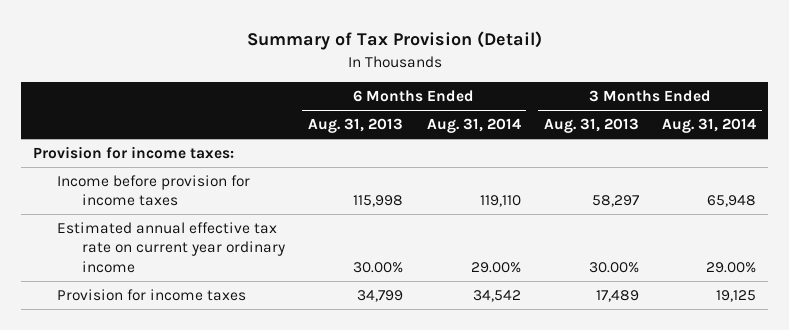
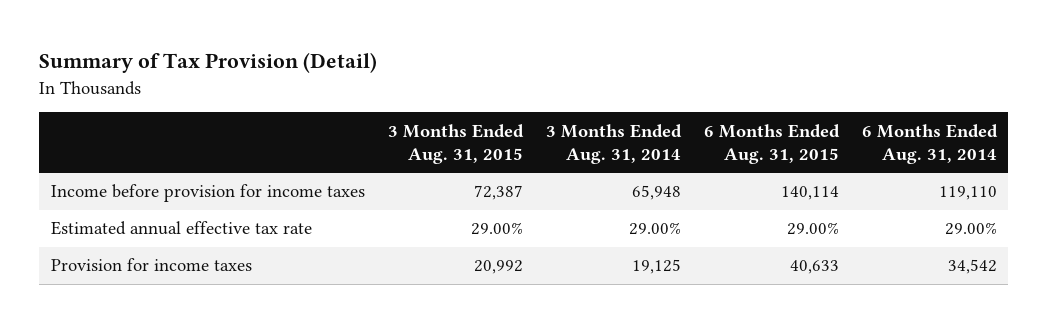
- | 6 Months Ended Aug. 31, 2013 | 6 Months Ended Aug. 31, 2014 | 3 Months Ended Aug. 31, 2013 | 3 Months Ended Aug. 31, 2014
+ | 3 Months Ended Aug. 31, 2015 | 3 Months Ended Aug. 31, 2014 | 6 Months Ended Aug. 31, 2015 | 6 Months Ended Aug. 31, 2014
- Provision for income taxes:
- Estimated annual effective tax rate on current year ordinary income | 30.00% | 29.00% | 30.00% | 29.00%
+ Estimated annual effective tax rate | 29.00% | 29.00% | 29.00% | 29.00%

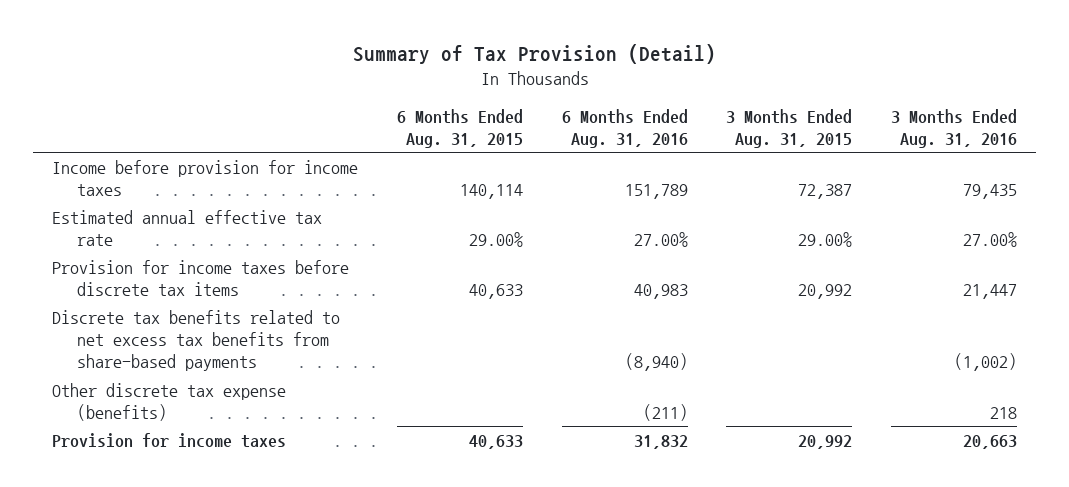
- | 3 Months Ended Aug. 31, 2015 | 3 Months Ended Aug. 31, 2014 | 6 Months Ended Aug. 31, 2015 | 6 Months Ended Aug. 31, 2014
+ | 6 Months Ended Aug. 31, 2015 | 6 Months Ended Aug. 31, 2016 | 3 Months Ended Aug. 31, 2015 | 3 Months Ended Aug. 31, 2016
+ Provision for income taxes before discrete tax items | 40,633 | 40,983 | 20,992 | 21,447
+ Discrete tax benefits related to net excess tax benefits from share-based payments | | (8,940) | | (1,002)
+ Other discrete tax expense (benefits) | | (211) | | 218

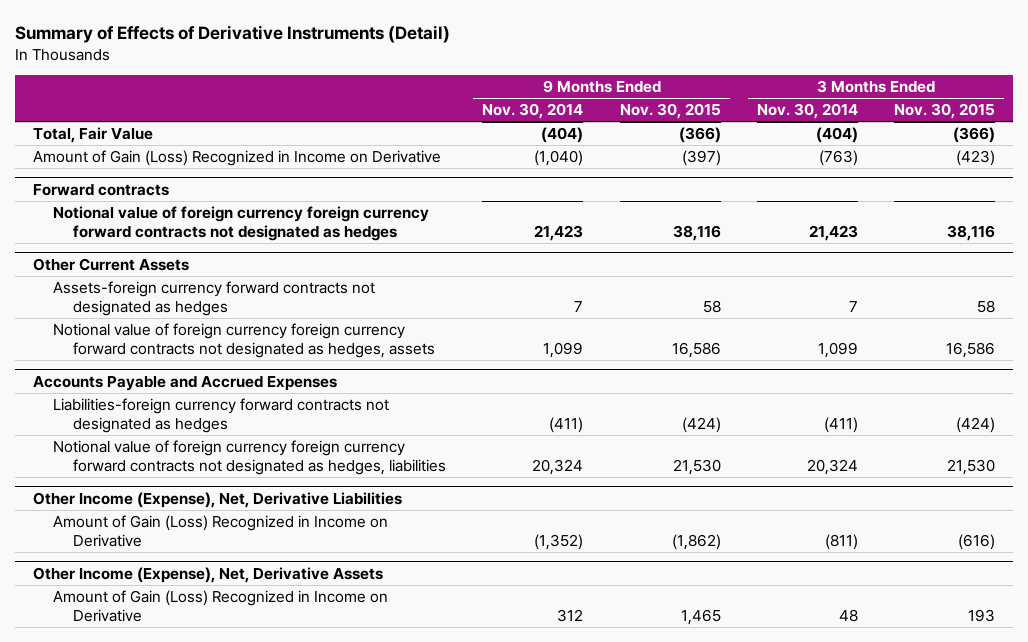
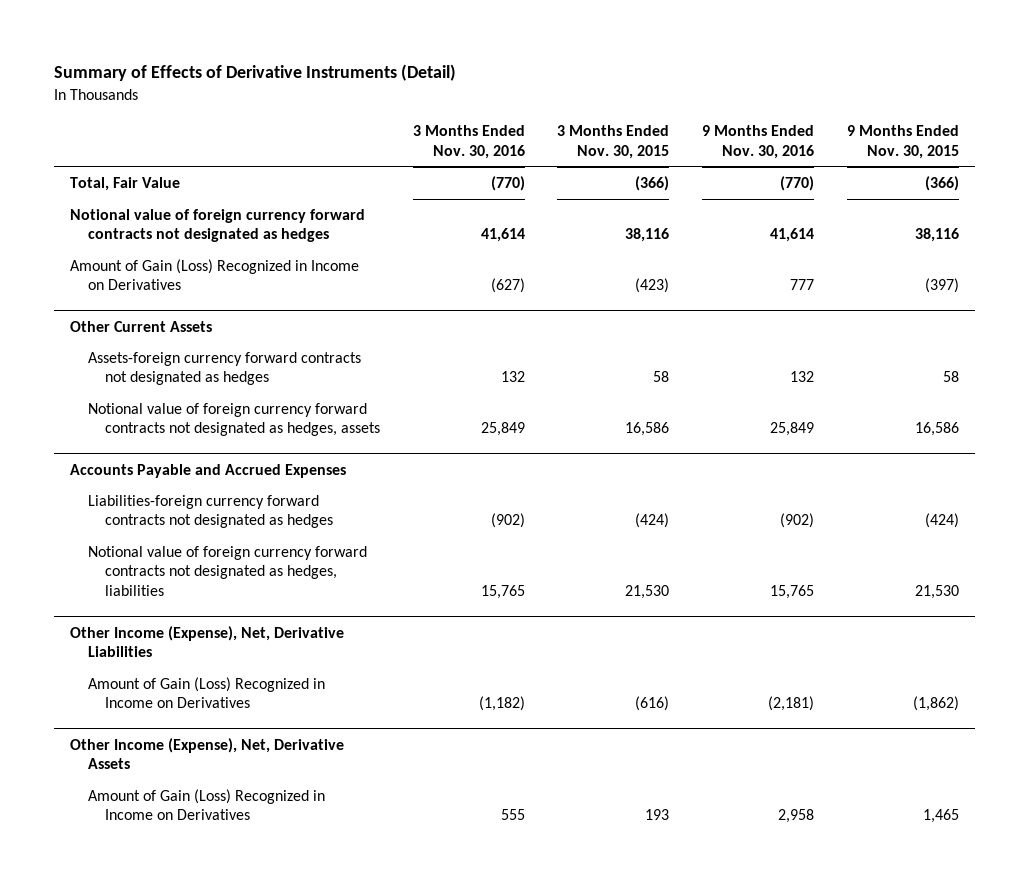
- | 9 Months Ended Nov. 30, 2014 | 9 Months Ended Nov. 30, 2015 | 3 Months Ended Nov. 30, 2014 | 3 Months Ended Nov. 30, 2015
+ | 3 Months Ended Nov. 30, 2016 | 3 Months Ended Nov. 30, 2015 | 9 Months Ended Nov. 30, 2016 | 9 Months Ended Nov. 30, 2015
- Amount of Gain (Loss) Recognized in Income on Derivative | (1,040) | (397) | (763) | (423)
- Forward contracts
- Notional value of foreign currency foreign currency forward contracts not designated as hedges | 21,423 | 38,116 | 21,423 | 38,116
+ Notional value of foreign currency forward contracts not designated as hedges | 41,614 | 38,116 | 41,614 | 38,116
+ Amount of Gain (Loss) Recognized in Income on Derivatives | (627) | (423) | 777 | (397)
@ Other Current Assets
- Notional value of foreign currency foreign currency forward contracts not designated as hedges, assets | 1,099 | 16,586 | 1,099 | 16,586
+ Notional value of foreign currency forward contracts not designated as hedges, assets | 25,849 | 16,586 | 25,849 | 16,586
@ Accounts Payable and Accrued Expenses
- Notional value of foreign currency foreign currency forward contracts not designated as hedges, liabilities | 20,324 | 21,530 | 20,324 | 21,530
+ Notional value of foreign currency forward contracts not designated as hedges, liabilities | 15,765 | 21,530 | 15,765 | 21,530
@ Other Income (Expense), Net, Derivative Liabilities
- Amount of Gain (Loss) Recognized in Income on Derivative | (1,352) | (1,862) | (811) | (616)
+ Amount of Gain (Loss) Recognized in Income on Derivatives | (1,182) | (616) | (2,181) | (1,862)
@ Other Income (Expense), Net, Derivative Assets
- Amount of Gain (Loss) Recognized in Income on Derivative | 312 | 1,465 | 48 | 193
+ Amount of Gain (Loss) Recognized in Income on Derivatives | 555 | 193 | 2,958 | 1,465

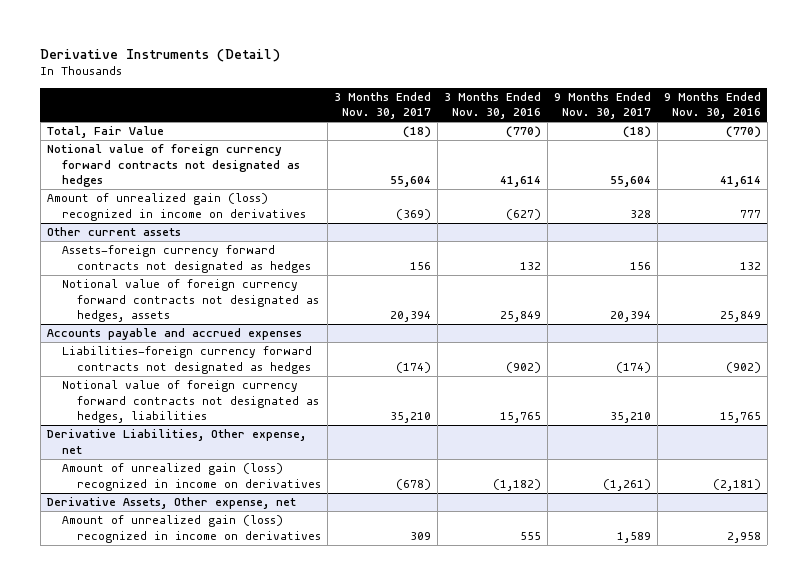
- Summary of Effects of Derivative Instruments (Detail)
+ Derivative Instruments (Detail)
- | 3 Months Ended Nov. 30, 2016 | 3 Months Ended Nov. 30, 2015 | 9 Months Ended Nov. 30, 2016 | 9 Months Ended Nov. 30, 2015
+ | 3 Months Ended Nov. 30, 2017 | 3 Months Ended Nov. 30, 2016 | 9 Months Ended Nov. 30, 2017 | 9 Months Ended Nov. 30, 2016
- Amount of Gain (Loss) Recognized in Income on Derivatives | (627) | (423) | 777 | (397)
- Other Current Assets
+ Amount of unrealized gain (loss) recognized in income on derivatives | (369) | (627) | 328 | 777
+ Other current assets
- Accounts Payable and Accrued Expenses
+ Accounts payable and accrued expenses
- Other Income (Expense), Net, Derivative Liabilities
- Amount of Gain (Loss) Recognized in Income on Derivatives | (1,182) | (616) | (2,181) | (1,862)
- Other Income (Expense), Net, Derivative Assets
- Amount of Gain (Loss) Recognized in Income on Derivatives | 555 | 193 | 2,958 | 1,465
+ Derivative Liabilities, Other expense, net
+ Amount of unrealized gain (loss) recognized in income on derivatives | (678) | (1,182) | (1,261) | (2,181)
+ Derivative Assets, Other expense, net
+ Amount of unrealized gain (loss) recognized in income on derivatives | 309 | 555 | 1,589 | 2,958

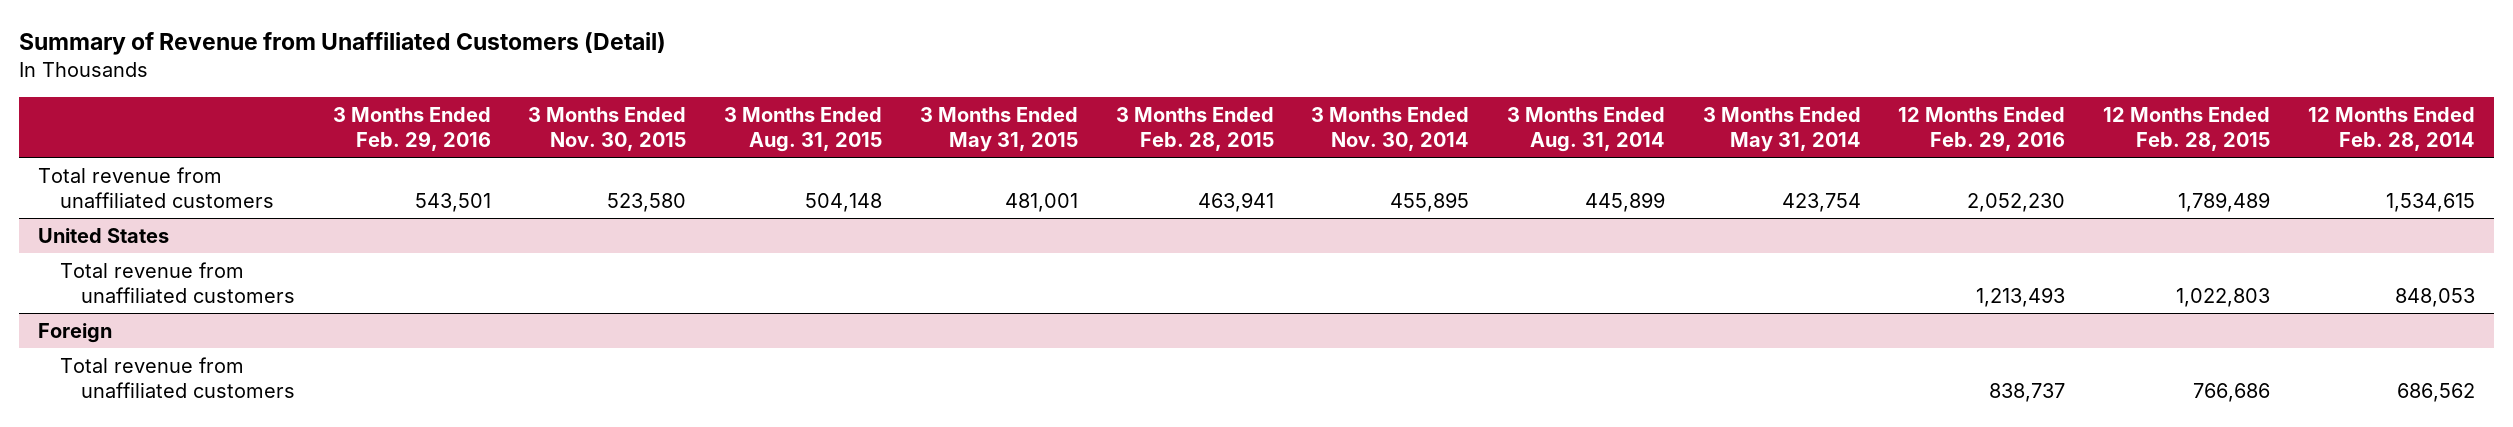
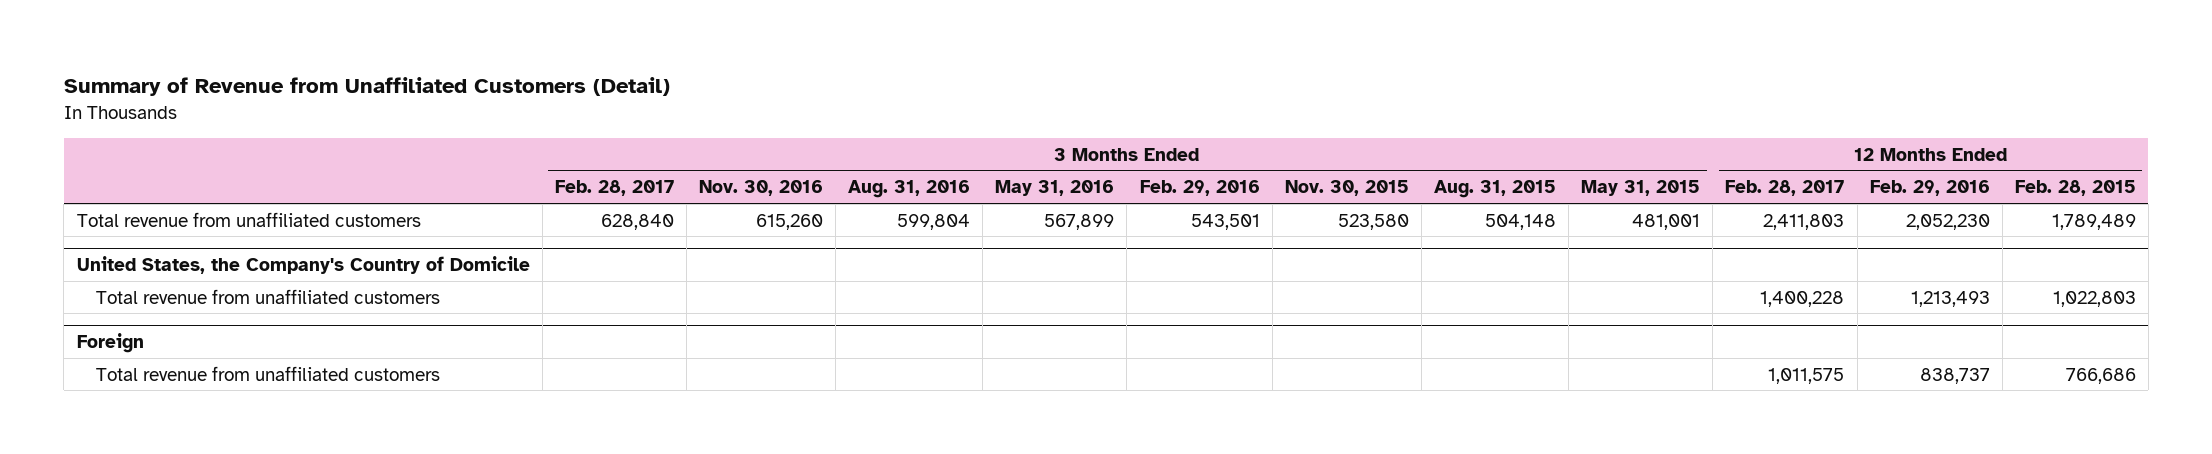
- | 3 Months Ended Feb. 29, 2016 | 3 Months Ended Nov. 30, 2015 | 3 Months Ended Aug. 31, 2015 | 3 Months Ended May 31, 2015 | 3 Months Ended Feb. 28, 2015 | 3 Months Ended Nov. 30, 2014 | 3 Months Ended Aug. 31, 2014 | 3 Months Ended May 31, 2014 | 12 Months Ended Feb. 29, 2016 | 12 Months Ended Feb. 28, 2015 | 12 Months Ended Feb. 28, 2014
+ | 3 Months Ended Feb. 28, 2017 | 3 Months Ended Nov. 30, 2016 | 3 Months Ended Aug. 31, 2016 | 3 Months Ended May 31, 2016 | 3 Months Ended Feb. 29, 2016 | 3 Months Ended Nov. 30, 2015 | 3 Months Ended Aug. 31, 2015 | 3 Months Ended May 31, 2015 | 12 Months Ended Feb. 28, 2017 | 12 Months Ended Feb. 29, 2016 | 12 Months Ended Feb. 28, 2015
- United States
+ United States, the Company's Country of Domicile

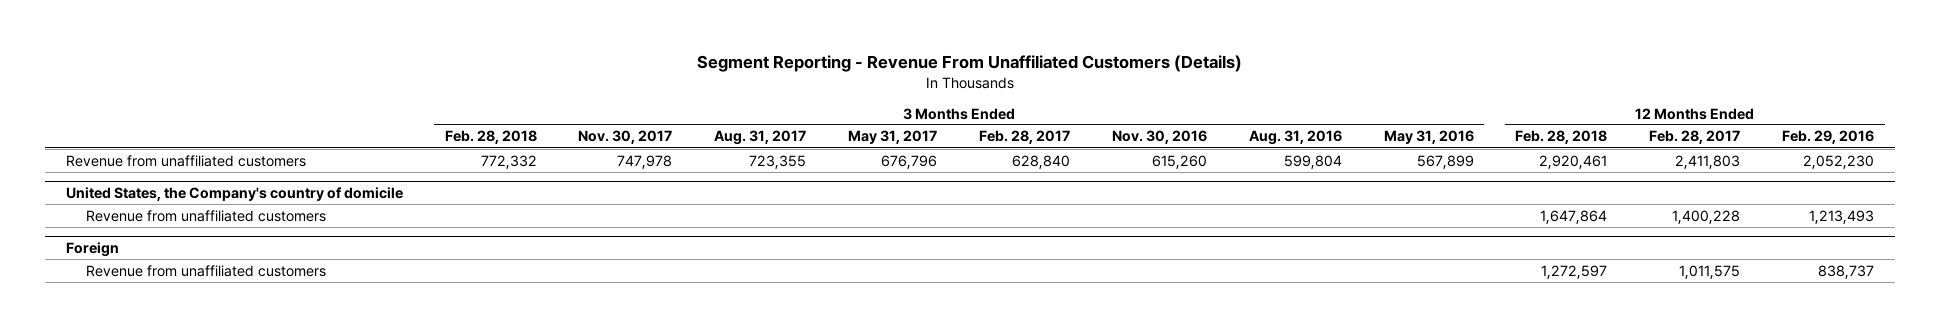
- Summary of Revenue from Unaffiliated Customers (Detail)
+ Segment Reporting - Revenue From Unaffiliated Customers (Details)
- | 3 Months Ended Feb. 28, 2017 | 3 Months Ended Nov. 30, 2016 | 3 Months Ended Aug. 31, 2016 | 3 Months Ended May 31, 2016 | 3 Months Ended Feb. 29, 2016 | 3 Months Ended Nov. 30, 2015 | 3 Months Ended Aug. 31, 2015 | 3 Months Ended May 31, 2015 | 12 Months Ended Feb. 28, 2017 | 12 Months Ended Feb. 29, 2016 | 12 Months Ended Feb. 28, 2015
+ | 3 Months Ended Feb. 28, 2018 | 3 Months Ended Nov. 30, 2017 | 3 Months Ended Aug. 31, 2017 | 3 Months Ended May 31, 2017 | 3 Months Ended Feb. 28, 2017 | 3 Months Ended Nov. 30, 2016 | 3 Months Ended Aug. 31, 2016 | 3 Months Ended May 31, 2016 | 12 Months Ended Feb. 28, 2018 | 12 Months Ended Feb. 28, 2017 | 12 Months Ended Feb. 29, 2016
- Total revenue from unaffiliated customers | 628,840 | 615,260 | 599,804 | 567,899 | 543,501 | 523,580 | 504,148 | 481,001 | 2,411,803 | 2,052,230 | 1,789,489
- United States, the Company's Country of Domicile
- Total revenue from unaffiliated customers | | | | | | | | | 1,400,228 | 1,213,493 | 1,022,803
+ Revenue from unaffiliated customers | 772,332 | 747,978 | 723,355 | 676,796 | 628,840 | 615,260 | 599,804 | 567,899 | 2,920,461 | 2,411,803 | 2,052,230
+ United States, the Company's country of domicile
+ Revenue from unaffiliated customers | | | | | | | | | 1,647,864 | 1,400,228 | 1,213,493
@ Foreign
- Total revenue from unaffiliated customers | | | | | | | | | 1,011,575 | 838,737 | 766,686
+ Revenue from unaffiliated customers | | | | | | | | | 1,272,597 | 1,011,575 | 838,737

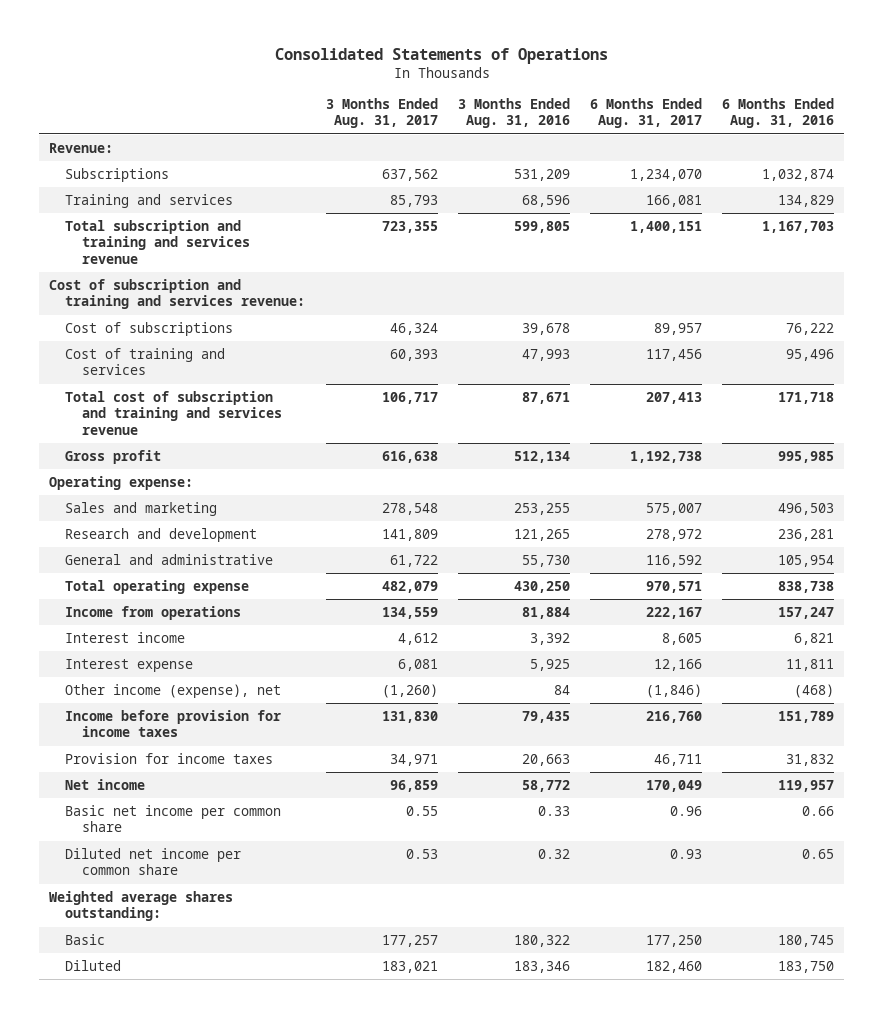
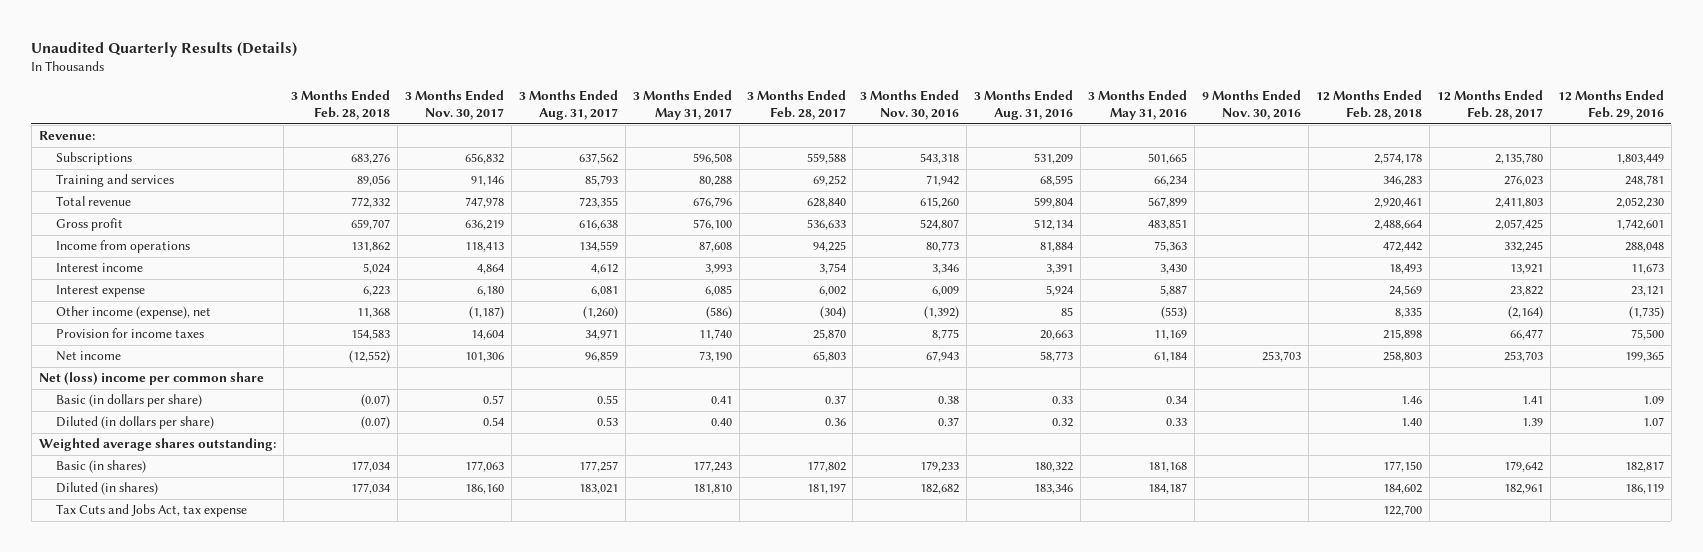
- Consolidated Statements of Operations
+ Unaudited Quarterly Results (Details)
- | 3 Months Ended Aug. 31, 2017 | 3 Months Ended Aug. 31, 2016 | 6 Months Ended Aug. 31, 2017 | 6 Months Ended Aug. 31, 2016
+ | 3 Months Ended Feb. 28, 2018 | 3 Months Ended Nov. 30, 2017 | 3 Months Ended Aug. 31, 2017 | 3 Months Ended May 31, 2017 | 3 Months Ended Feb. 28, 2017 | 3 Months Ended Nov. 30, 2016 | 3 Months Ended Aug. 31, 2016 | 3 Months Ended May 31, 2016 | 9 Months Ended Nov. 30, 2016 | 12 Months Ended Feb. 28, 2018 | 12 Months Ended Feb. 28, 2017 | 12 Months Ended Feb. 29, 2016
- Training and services | 85,793 | 68,596 | 166,081 | 134,829
- Total subscription and training and services revenue | 723,355 | 599,805 | 1,400,151 | 1,167,703
- Cost of subscription and training and services revenue:
- Cost of subscriptions | 46,324 | 39,678 | 89,957 | 76,222
- Cost of training and services | 60,393 | 47,993 | 117,456 | 95,496
- Total cost of subscription and training and services revenue | 106,717 | 87,671 | 207,413 | 171,718
+ Training and services | 89,056 | 91,146 | 85,793 | 80,288 | 69,252 | 71,942 | 68,595 | 66,234 | | 346,283 | 276,023 | 248,781
+ Total revenue | 772,332 | 747,978 | 723,355 | 676,796 | 628,840 | 615,260 | 599,804 | 567,899 | | 2,920,461 | 2,411,803 | 2,052,230
- Operating expense:
- Sales and marketing | 278,548 | 253,255 | 575,007 | 496,503
- Research and development | 141,809 | 121,265 | 278,972 | 236,281
- General and administrative | 61,722 | 55,730 | 116,592 | 105,954
- Total operating expense | 482,079 | 430,250 | 970,571 | 838,738
- Interest income | 4,612 | 3,392 | 8,605 | 6,821
- Interest expense | 6,081 | 5,925 | 12,166 | 11,811
- Other income (expense), net | (1,260) | 84 | (1,846) | (468)
- Income before provision for income taxes | 131,830 | 79,435 | 216,760 | 151,789
+ Interest income | 5,024 | 4,864 | 4,612 | 3,993 | 3,754 | 3,346 | 3,391 | 3,430 | | 18,493 | 13,921 | 11,673
+ Interest expense | 6,223 | 6,180 | 6,081 | 6,085 | 6,002 | 6,009 | 5,924 | 5,887 | | 24,569 | 23,822 | 23,121
+ Other income (expense), net | 11,368 | (1,187) | (1,260) | (586) | (304) | (1,392) | 85 | (553) | | 8,335 | (2,164) | (1,735)
- Net income | 96,859 | 58,772 | 170,049 | 119,957
- Basic net income per common share | 0.55 | 0.33 | 0.96 | 0.66
- Diluted net income per common share | 0.53 | 0.32 | 0.93 | 0.65
+ Net income | (12,552) | 101,306 | 96,859 | 73,190 | 65,803 | 67,943 | 58,773 | 61,184 | 253,703 | 258,803 | 253,703 | 199,365
+ Net (loss) income per common share
+ Basic (in dollars per share) | (0.07) | 0.57 | 0.55 | 0.41 | 0.37 | 0.38 | 0.33 | 0.34 | | 1.46 | 1.41 | 1.09
+ Diluted (in dollars per share) | (0.07) | 0.54 | 0.53 | 0.40 | 0.36 | 0.37 | 0.32 | 0.33 | | 1.40 | 1.39 | 1.07
- Basic | 177,257 | 180,322 | 177,250 | 180,745
- Diluted | 183,021 | 183,346 | 182,460 | 183,750
+ Basic (in shares) | 177,034 | 177,063 | 177,257 | 177,243 | 177,802 | 179,233 | 180,322 | 181,168 | | 177,150 | 179,642 | 182,817
+ Diluted (in shares) | 177,034 | 186,160 | 183,021 | 181,810 | 181,197 | 182,682 | 183,346 | 184,187 | | 184,602 | 182,961 | 186,119
+ Tax Cuts and Jobs Act, tax expense | | | | | | | | | | 122,700 | |

